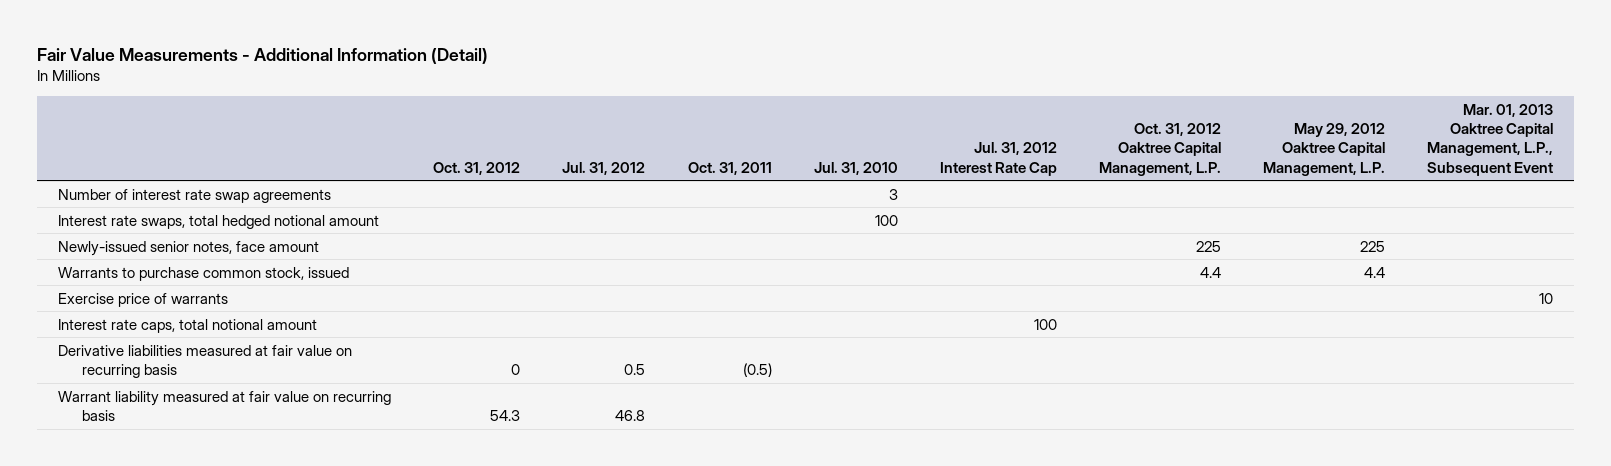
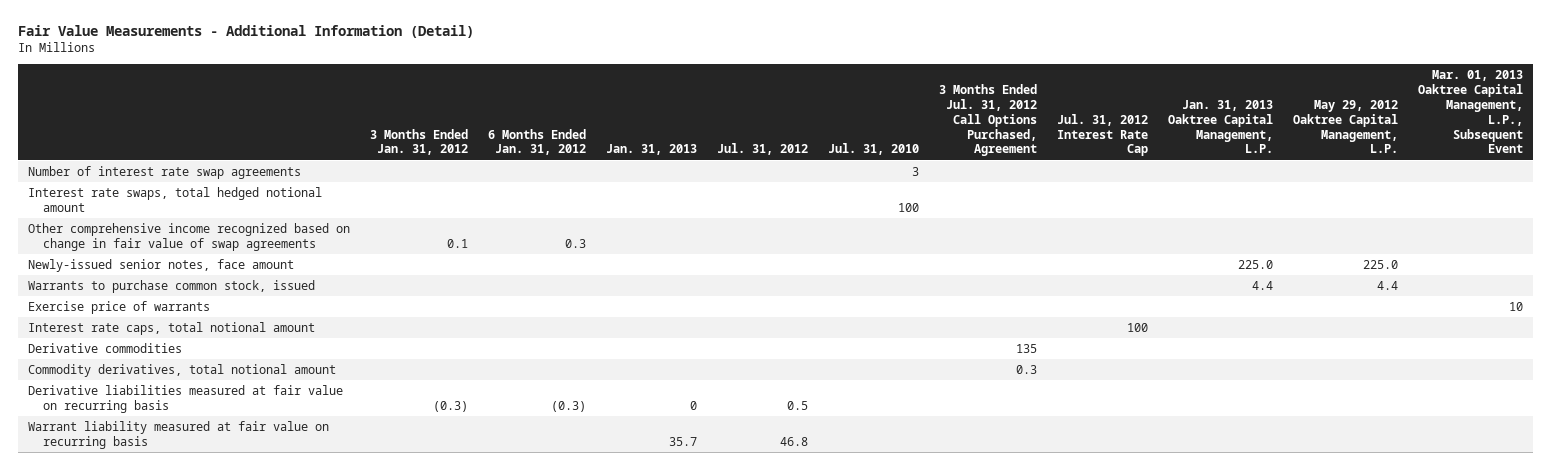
- | Oct. 31, 2012 | Jul. 31, 2012 | Oct. 31, 2011 | Jul. 31, 2010 | Jul. 31, 2012 Interest Rate Cap | Oct. 31, 2012 Oaktree Capital Management, L.P. | May 29, 2012 Oaktree Capital Management, L.P. | Mar. 01, 2013 Oaktree Capital Management, L.P., Subsequent Event
+ | 3 Months Ended Jan. 31, 2012 | 6 Months Ended Jan. 31, 2012 | Jan. 31, 2013 | Jul. 31, 2012 | Jul. 31, 2010 | 3 Months Ended Jul. 31, 2012 Call Options Purchased, Agreement | Jul. 31, 2012 Interest Rate Cap | Jan. 31, 2013 Oaktree Capital Management, L.P. | May 29, 2012 Oaktree Capital Management, L.P. | Mar. 01, 2013 Oaktree Capital Management, L.P., Subsequent Event
- Newly-issued senior notes, face amount | | | | | | 225 | 225 |
+ Other comprehensive income recognized based on change in fair value of swap agreements | 0.1 | 0.3 | | | | | | | |
+ Newly-issued senior notes, face amount | | | | | | | | 225.0 | 225.0 |
+ Derivative commodities | | | | | | 135 | | | |
+ Commodity derivatives, total notional amount | | | | | | 0.3 | | | |

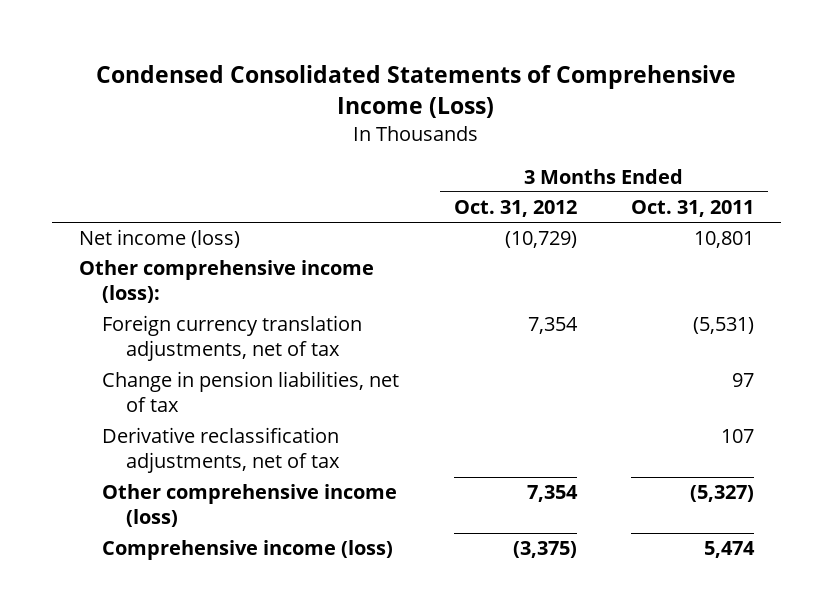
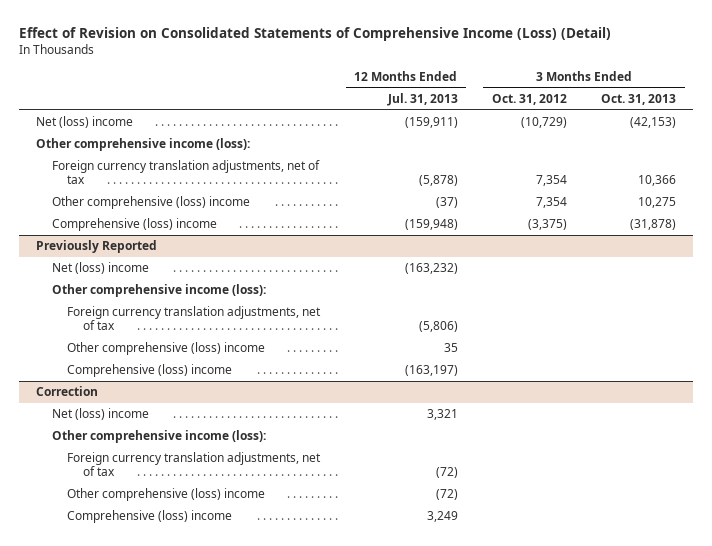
- Condensed Consolidated Statements of Comprehensive Income (Loss)
+ Effect of Revision on Consolidated Statements of Comprehensive Income (Loss) (Detail)
- | 3 Months Ended Oct. 31, 2012 | 3 Months Ended Oct. 31, 2011
+ | 12 Months Ended Jul. 31, 2013 | 3 Months Ended Oct. 31, 2012 | 3 Months Ended Oct. 31, 2013
- Net income (loss) | (10,729) | 10,801
+ Net (loss) income | (159,911) | (10,729) | (42,153)
- Change in pension liabilities, net of tax | | 97
- Derivative reclassification adjustments, net of tax | | 107
- Other comprehensive income (loss) | 7,354 | (5,327)
- Comprehensive income (loss) | (3,375) | 5,474
+ Other comprehensive (loss) income | (37) | 7,354 | 10,275
+ Comprehensive (loss) income | (159,948) | (3,375) | (31,878)
+ Previously Reported
+ Net (loss) income | (163,232) | |
+ Other comprehensive income (loss):
+ Foreign currency translation adjustments, net of tax | (5,806) | |
+ Other comprehensive (loss) income | 35 | |
+ Comprehensive (loss) income | (163,197) | |
+ Correction
+ Net (loss) income | 3,321 | |
+ Other comprehensive income (loss):
+ Foreign currency translation adjustments, net of tax | (72) | |
+ Other comprehensive (loss) income | (72) | |
+ Comprehensive (loss) income | 3,249 | |

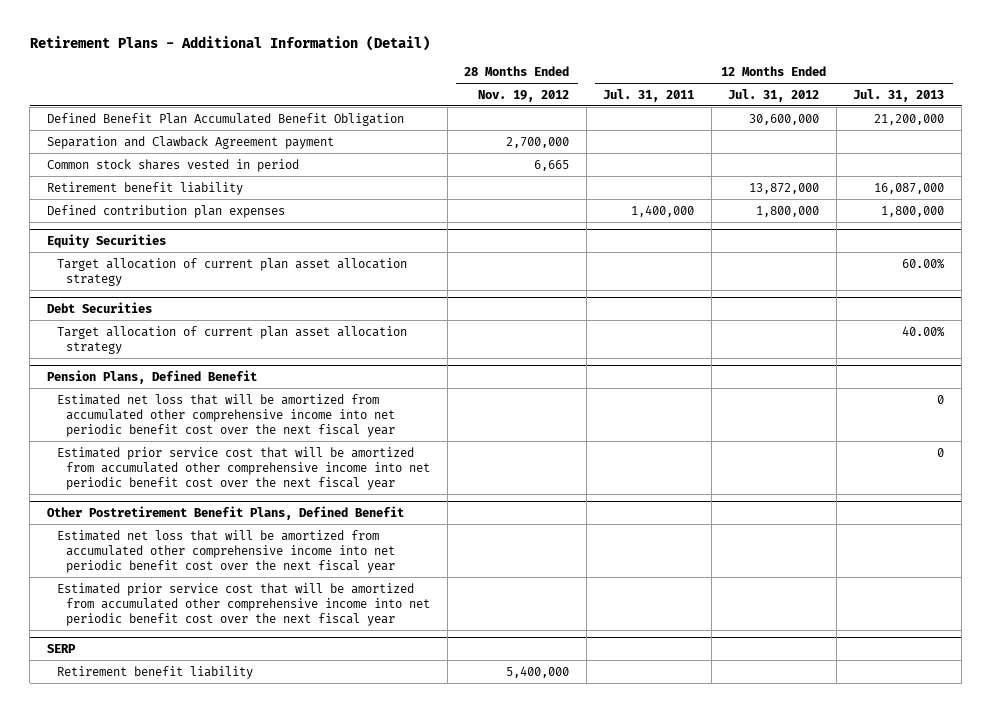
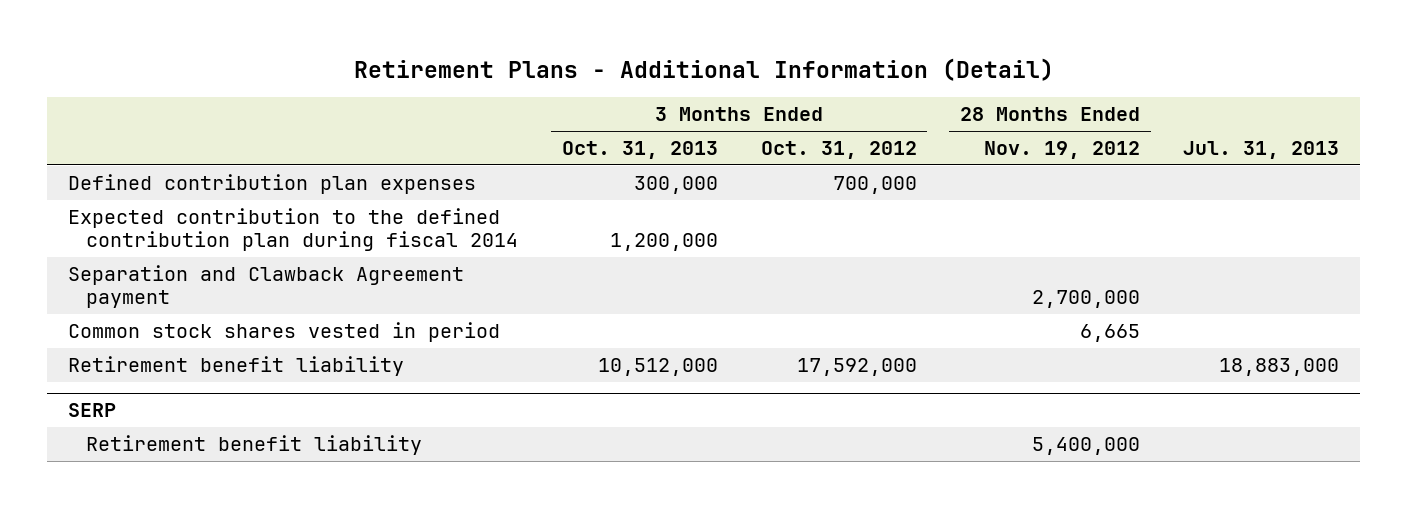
- | 28 Months Ended Nov. 19, 2012 | 12 Months Ended Jul. 31, 2011 | 12 Months Ended Jul. 31, 2012 | 12 Months Ended Jul. 31, 2013
+ | 3 Months Ended Oct. 31, 2013 | 3 Months Ended Oct. 31, 2012 | 28 Months Ended Nov. 19, 2012 | Jul. 31, 2013
- Defined Benefit Plan Accumulated Benefit Obligation | | | 30,600,000 | 21,200,000
moved up: Defined contribution plan expenses | 300,000 | 700,000 | |
+ Expected contribution to the defined contribution plan during fiscal 2014 | 1,200,000 | | |
- Equity Securities
- Target allocation of current plan asset allocation strategy | | | | 60.00%
- Debt Securities
- Target allocation of current plan asset allocation strategy | | | | 40.00%
- Pension Plans, Defined Benefit
- Estimated net loss that will be amortized from accumulated other comprehensive income into net periodic benefit cost over the next fiscal year | | | | 0
- Estimated prior service cost that will be amortized from accumulated other comprehensive income into net periodic benefit cost over the next fiscal year | | | | 0
- Other Postretirement Benefit Plans, Defined Benefit
- Estimated net loss that will be amortized from accumulated other comprehensive income into net periodic benefit cost over the next fiscal year
- Estimated prior service cost that will be amortized from accumulated other comprehensive income into net periodic benefit cost over the next fiscal year

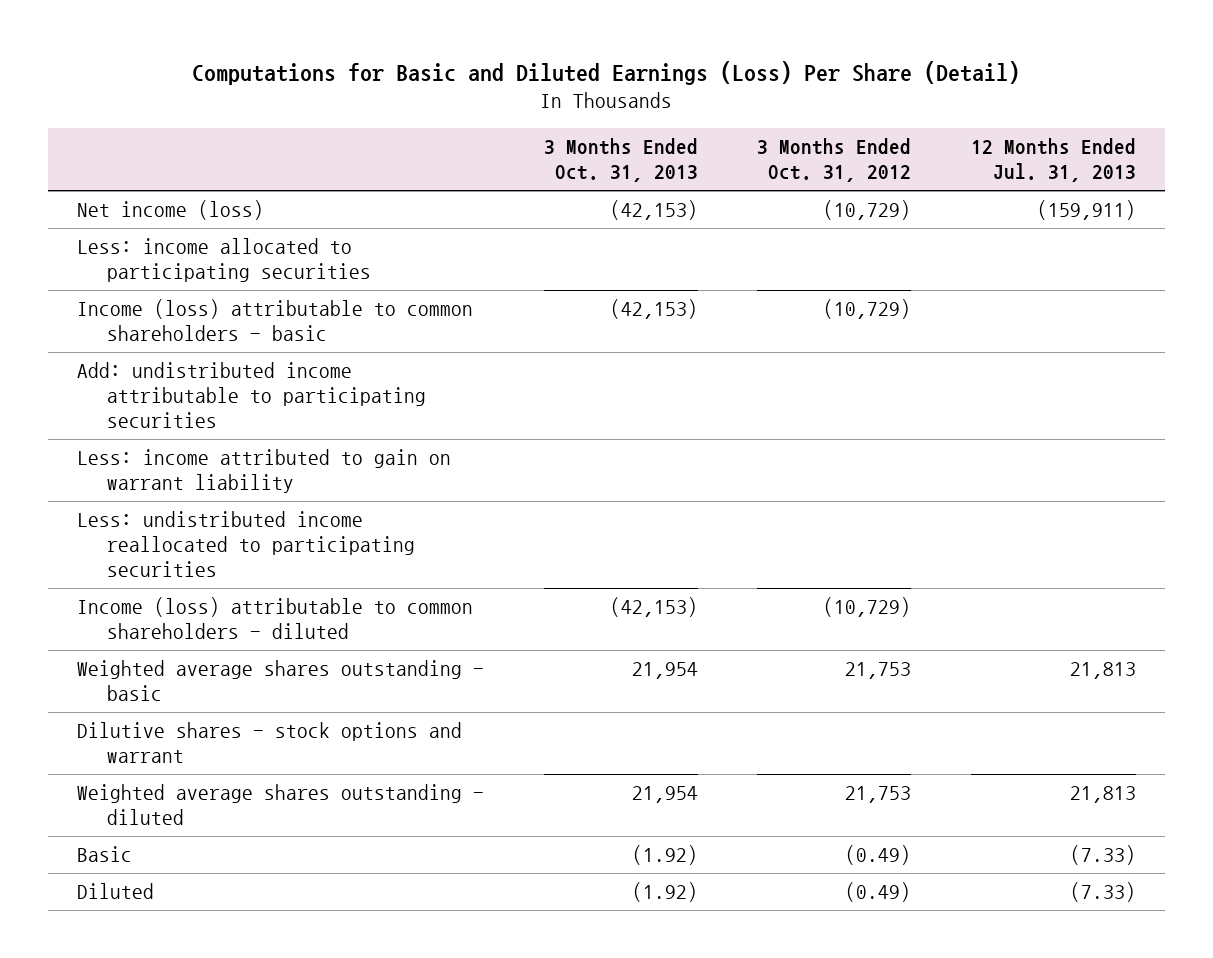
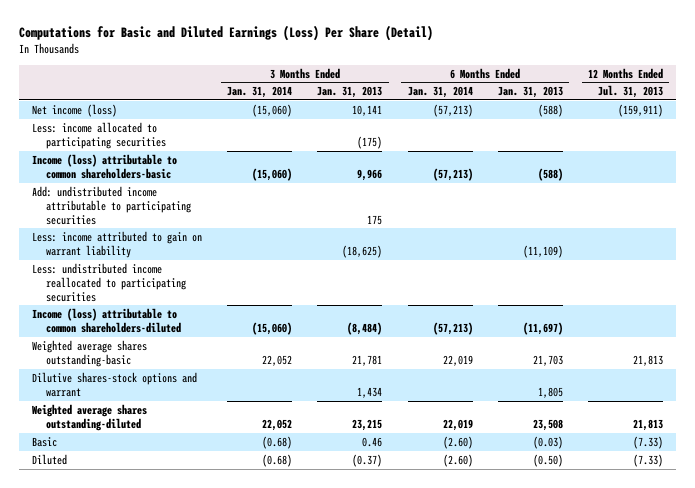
- | 3 Months Ended Oct. 31, 2013 | 3 Months Ended Oct. 31, 2012 | 12 Months Ended Jul. 31, 2013
+ | 3 Months Ended Jan. 31, 2014 | 3 Months Ended Jan. 31, 2013 | 6 Months Ended Jan. 31, 2014 | 6 Months Ended Jan. 31, 2013 | 12 Months Ended Jul. 31, 2013
- Income (loss) attributable to common shareholders - basic | (42,153) | (10,729) |
+ Income (loss) attributable to common shareholders-basic | (15,060) | 9,966 | (57,213) | (588) |
- Income (loss) attributable to common shareholders - diluted | (42,153) | (10,729) |
- Weighted average shares outstanding - basic | 21,954 | 21,753 | 21,813
- Dilutive shares - stock options and warrant
- Weighted average shares outstanding - diluted | 21,954 | 21,753 | 21,813
+ Income (loss) attributable to common shareholders-diluted | (15,060) | (8,484) | (57,213) | (11,697) |
+ Weighted average shares outstanding-basic | 22,052 | 21,781 | 22,019 | 21,703 | 21,813
+ Dilutive shares-stock options and warrant | | 1,434 | | 1,805 |
+ Weighted average shares outstanding-diluted | 22,052 | 23,215 | 22,019 | 23,508 | 21,813

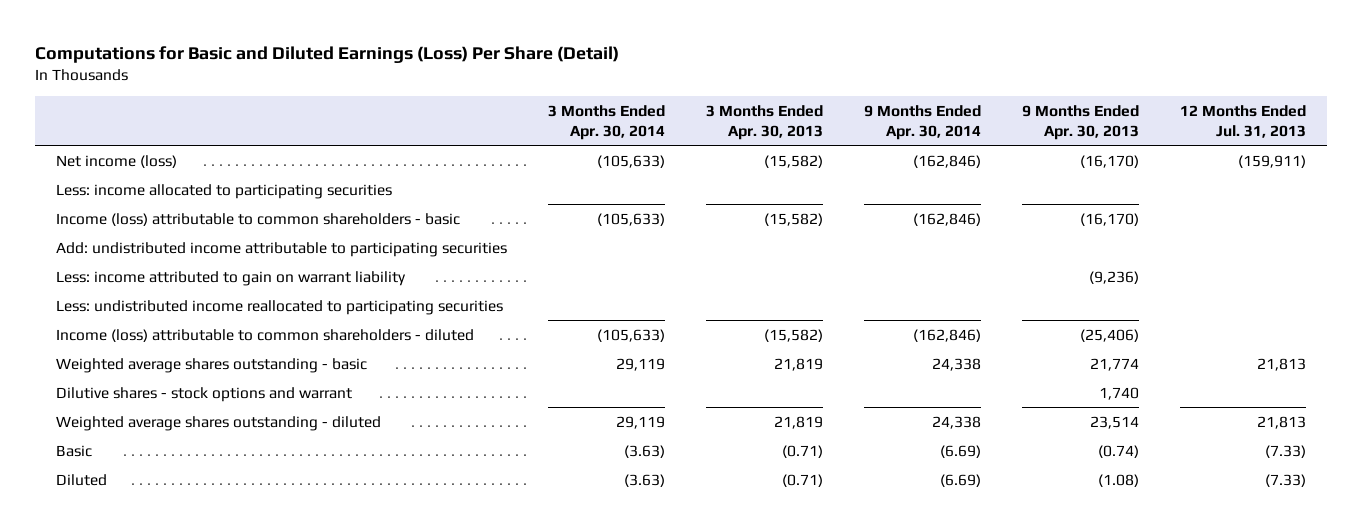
- | 3 Months Ended Jan. 31, 2014 | 3 Months Ended Jan. 31, 2013 | 6 Months Ended Jan. 31, 2014 | 6 Months Ended Jan. 31, 2013 | 12 Months Ended Jul. 31, 2013
+ | 3 Months Ended Apr. 30, 2014 | 3 Months Ended Apr. 30, 2013 | 9 Months Ended Apr. 30, 2014 | 9 Months Ended Apr. 30, 2013 | 12 Months Ended Jul. 31, 2013
- Income (loss) attributable to common shareholders-basic | (15,060) | 9,966 | (57,213) | (588) |
+ Income (loss) attributable to common shareholders - basic | (105,633) | (15,582) | (162,846) | (16,170) |
- Income (loss) attributable to common shareholders-diluted | (15,060) | (8,484) | (57,213) | (11,697) |
- Weighted average shares outstanding-basic | 22,052 | 21,781 | 22,019 | 21,703 | 21,813
- Dilutive shares-stock options and warrant | | 1,434 | | 1,805 |
- Weighted average shares outstanding-diluted | 22,052 | 23,215 | 22,019 | 23,508 | 21,813
+ Income (loss) attributable to common shareholders - diluted | (105,633) | (15,582) | (162,846) | (25,406) |
+ Weighted average shares outstanding - basic | 29,119 | 21,819 | 24,338 | 21,774 | 21,813
+ Dilutive shares - stock options and warrant | | | | 1,740 |
+ Weighted average shares outstanding - diluted | 29,119 | 21,819 | 24,338 | 23,514 | 21,813

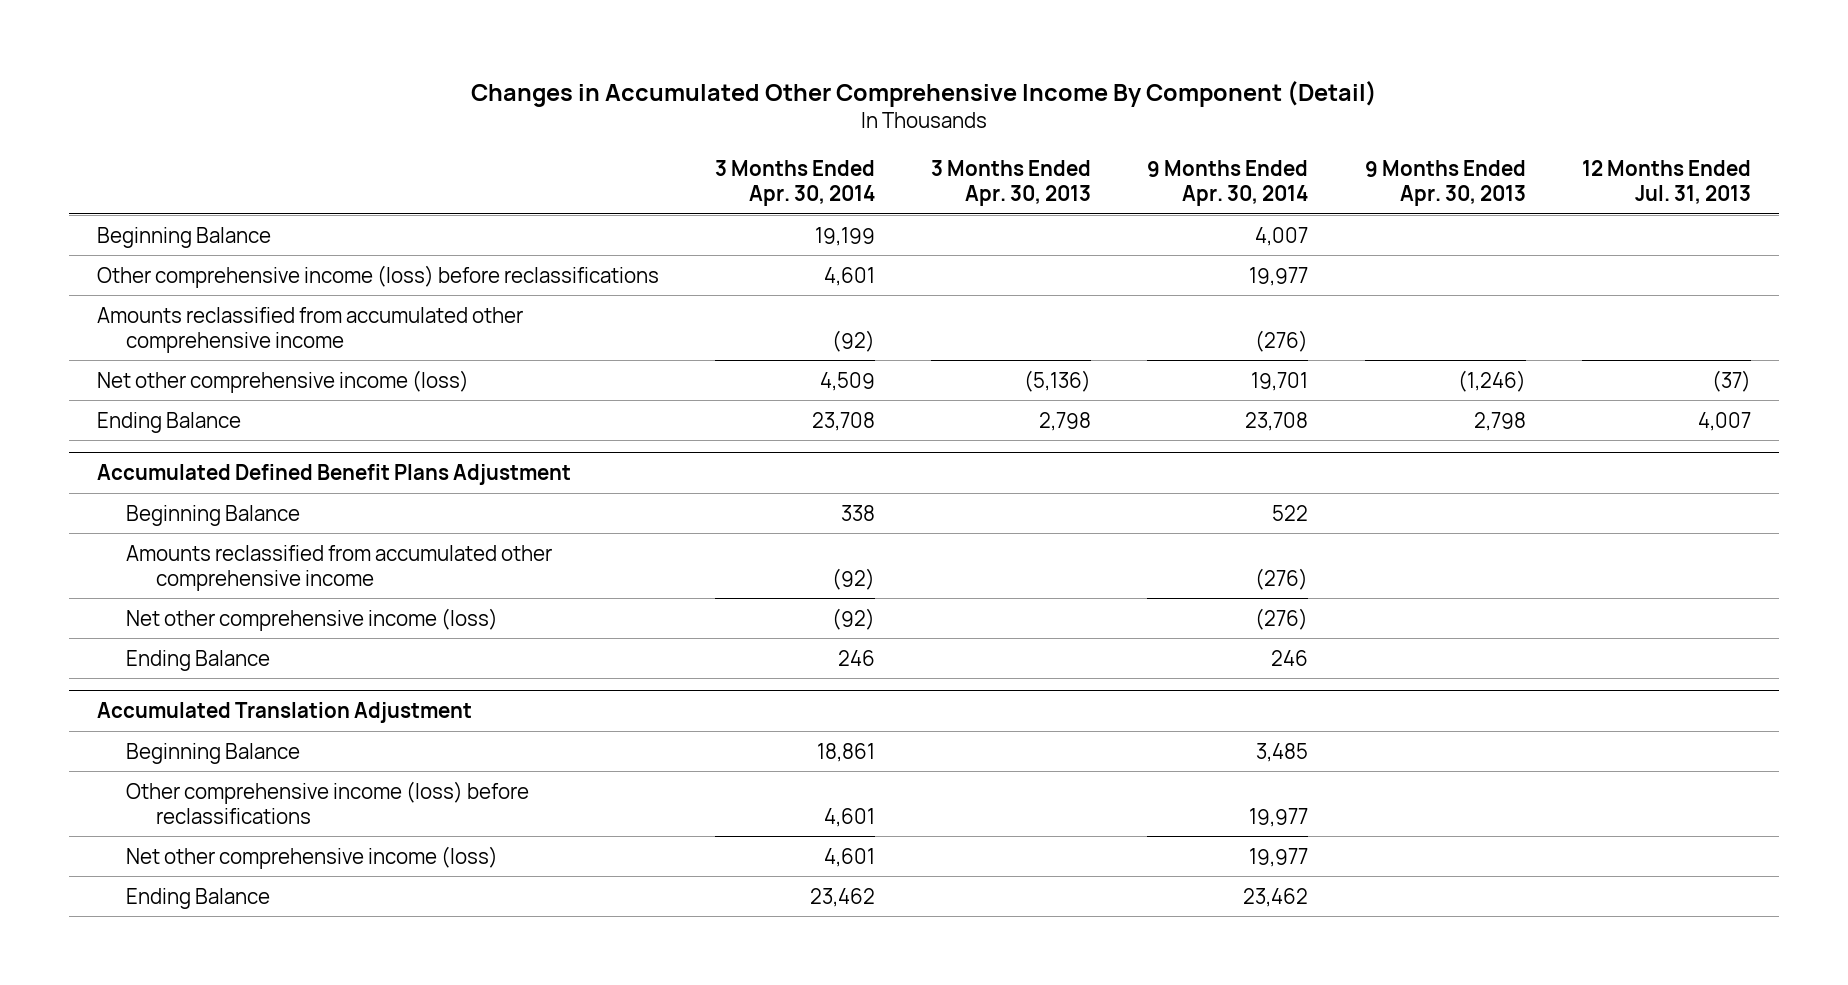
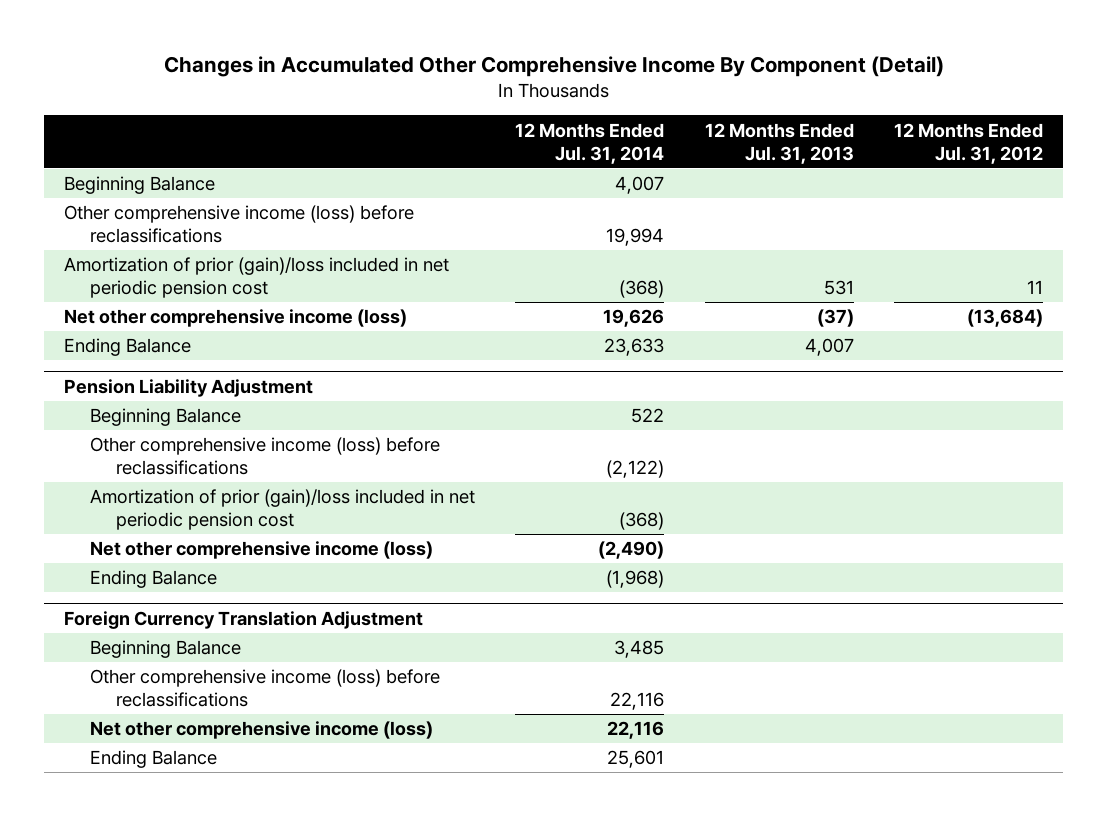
- | 3 Months Ended Apr. 30, 2014 | 3 Months Ended Apr. 30, 2013 | 9 Months Ended Apr. 30, 2014 | 9 Months Ended Apr. 30, 2013 | 12 Months Ended Jul. 31, 2013
+ | 12 Months Ended Jul. 31, 2014 | 12 Months Ended Jul. 31, 2013 | 12 Months Ended Jul. 31, 2012
- Amounts reclassified from accumulated other comprehensive income | (92) | | (276) | |
+ Amortization of prior (gain)/loss included in net periodic pension cost | (368) | 531 | 11
- Accumulated Defined Benefit Plans Adjustment
- Beginning Balance | 338 | | 522 | |
- Amounts reclassified from accumulated other comprehensive income | (92) | | (276) | |
- Net other comprehensive income (loss) | (92) | | (276) | |
- Ending Balance | 246 | | 246 | |
- Accumulated Translation Adjustment
- Beginning Balance | 18,861 | | 3,485 | |
- Other comprehensive income (loss) before reclassifications | 4,601 | | 19,977 | |
- Net other comprehensive income (loss) | 4,601 | | 19,977 | |
- Ending Balance | 23,462 | | 23,462 | |
+ Pension Liability Adjustment
+ Beginning Balance | 522 | |
+ Other comprehensive income (loss) before reclassifications | (2,122) | |
+ Amortization of prior (gain)/loss included in net periodic pension cost | (368) | |
+ Net other comprehensive income (loss) | (2,490) | |
+ Ending Balance | (1,968) | |
+ Foreign Currency Translation Adjustment
+ Beginning Balance | 3,485 | |
+ Other comprehensive income (loss) before reclassifications | 22,116 | |
+ Net other comprehensive income (loss) | 22,116 | |
+ Ending Balance | 25,601 | |

